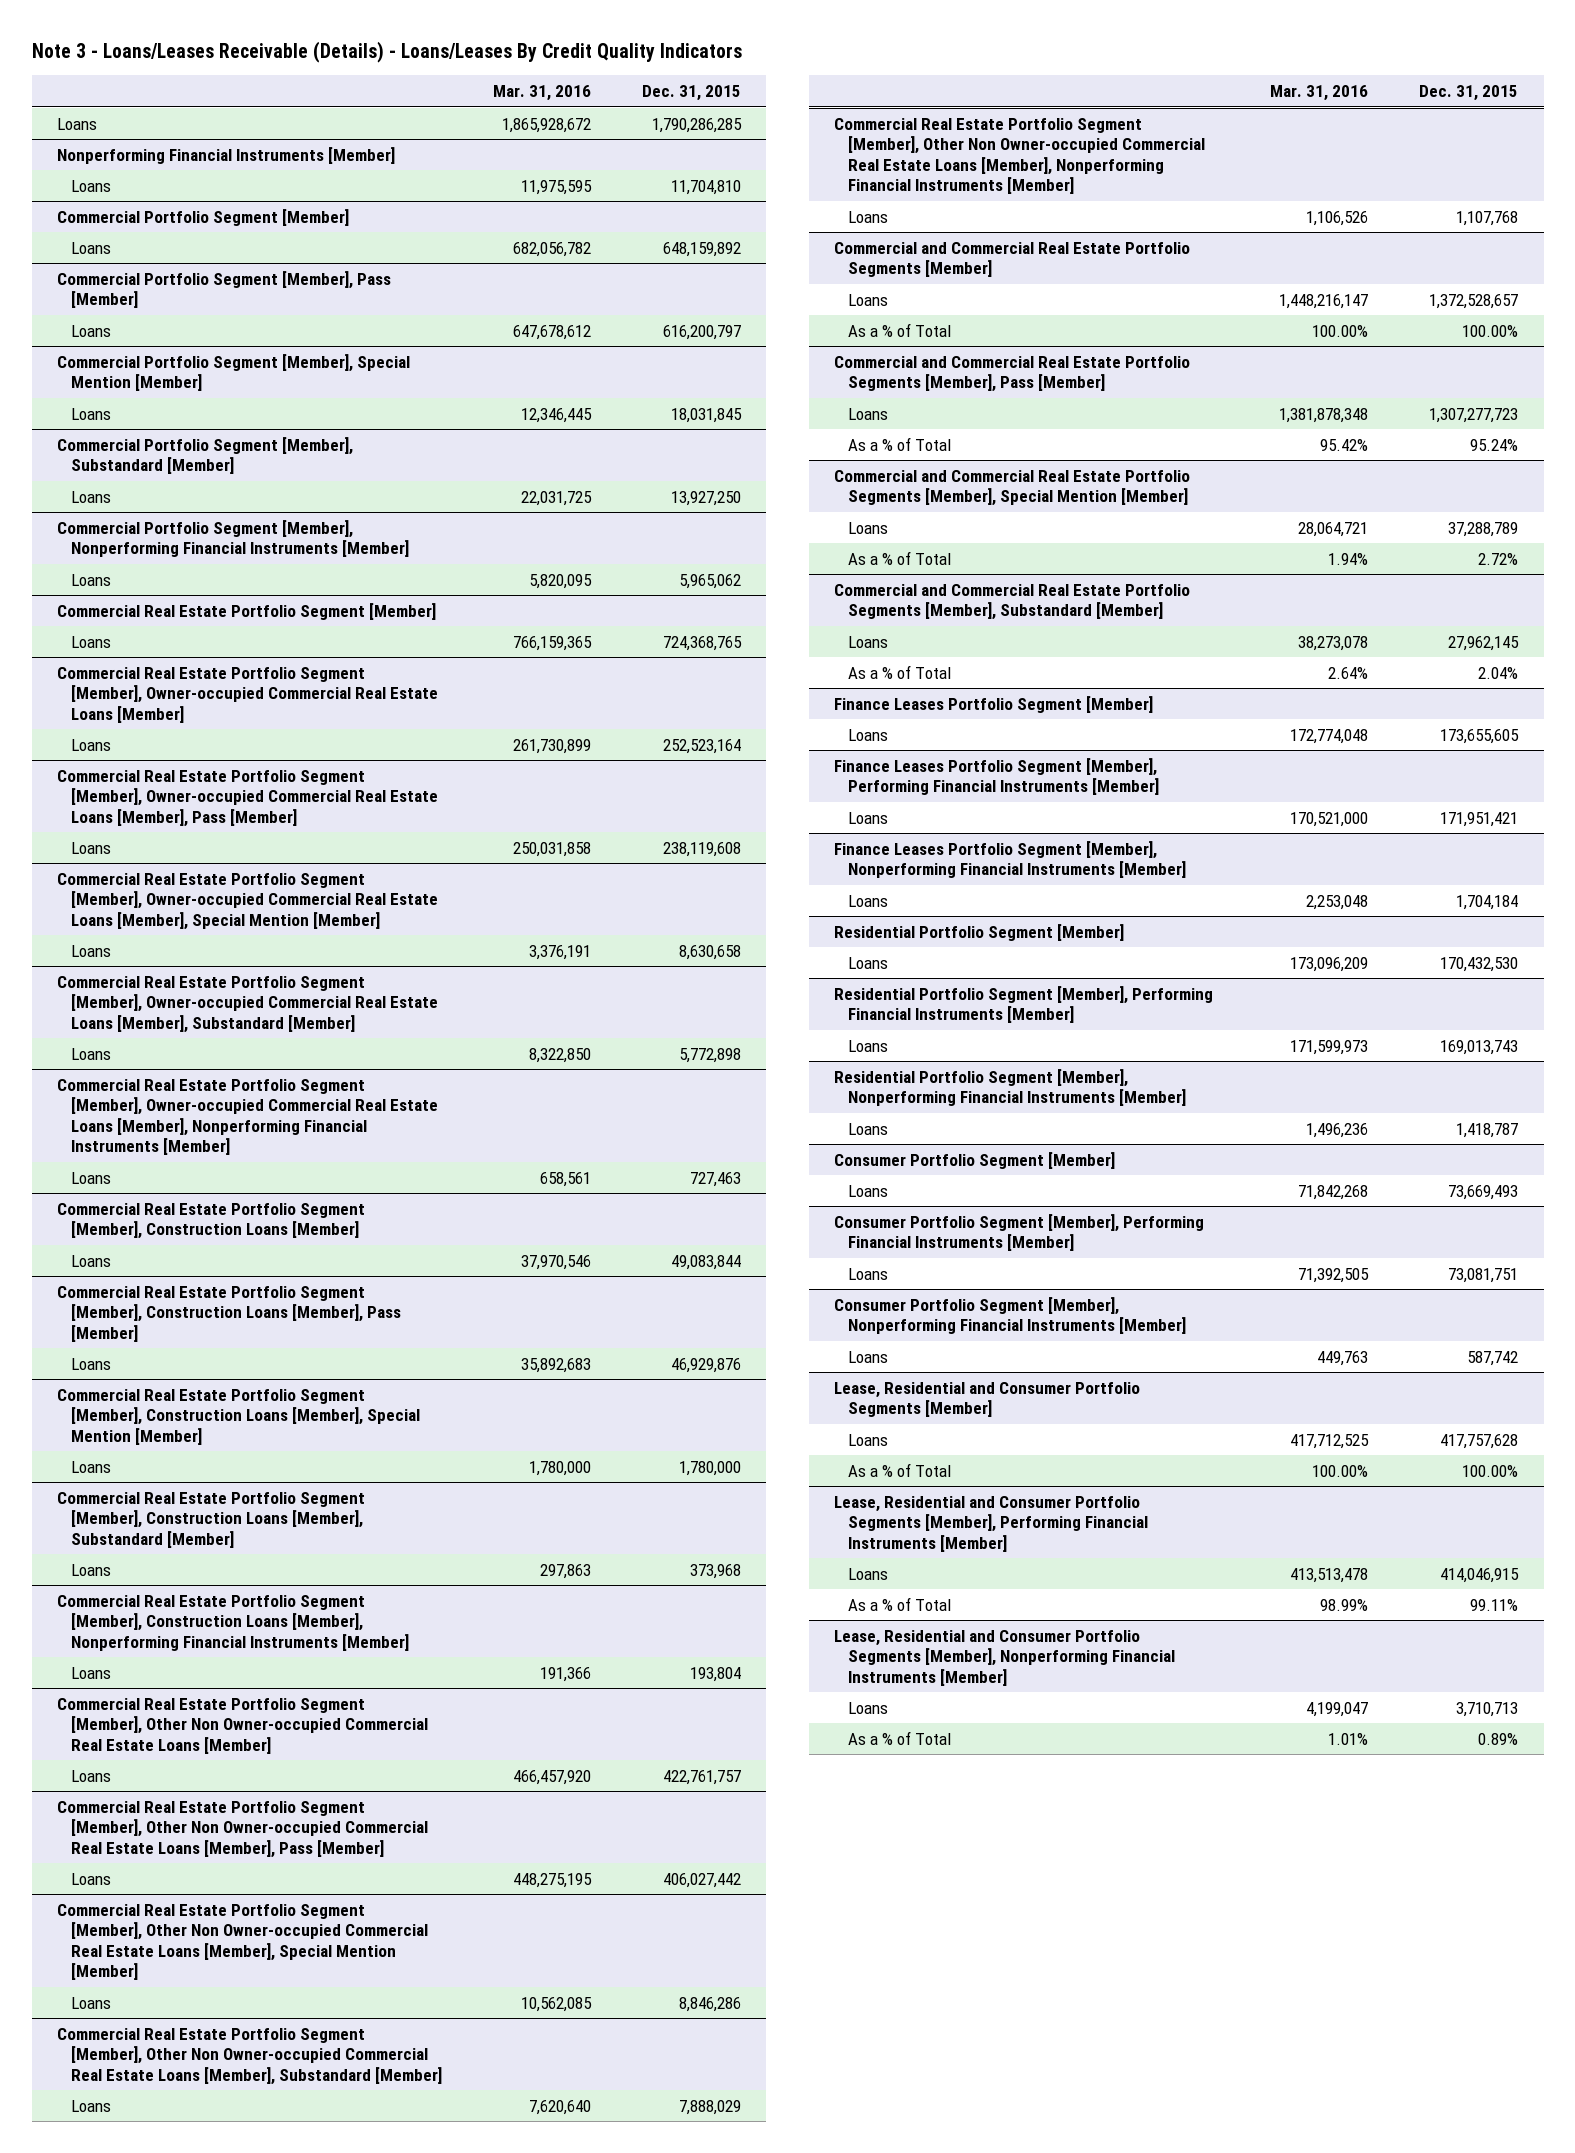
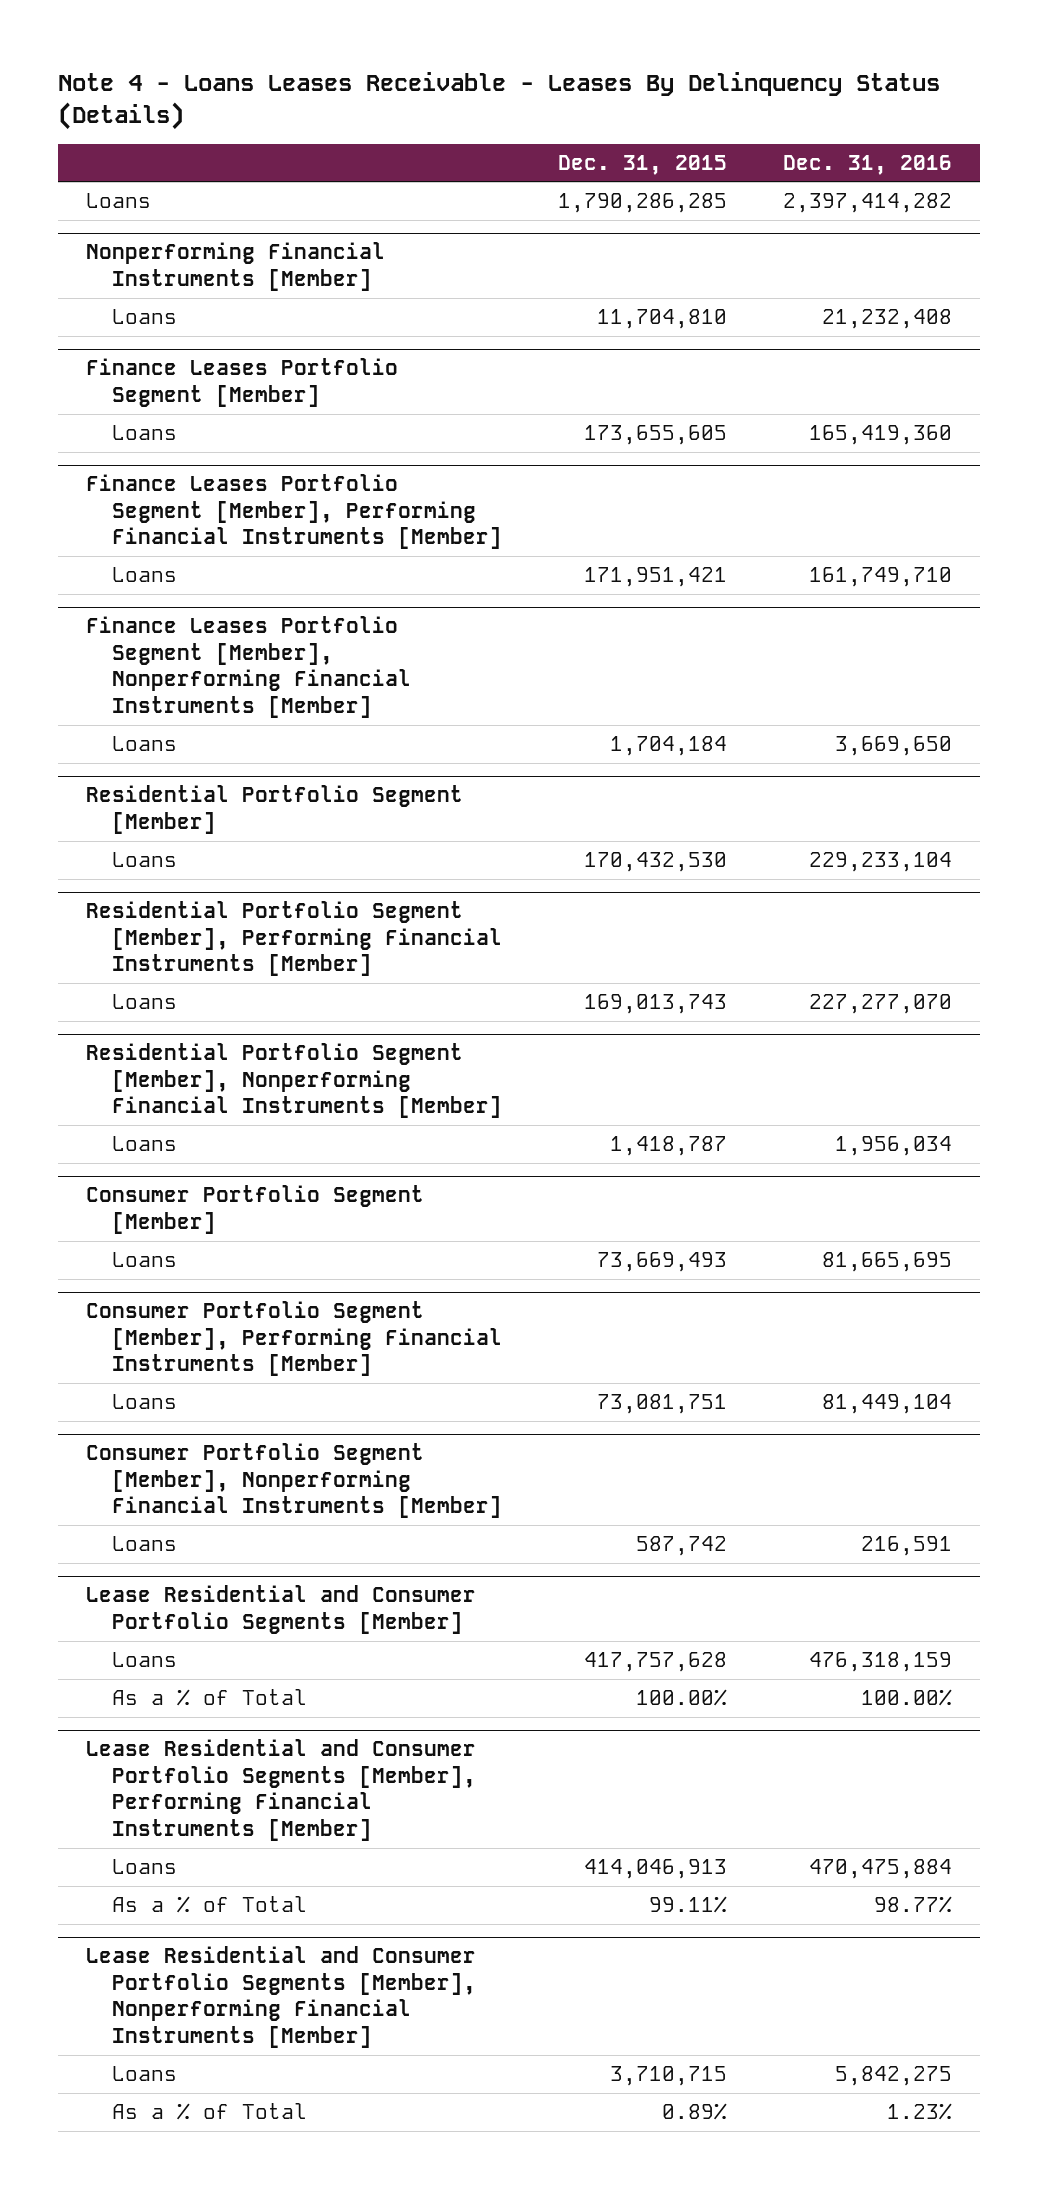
- Note 3 - Loans/Leases Receivable (Details) - Loans/Leases By Credit Quality Indicators
+ Note 4 - Loans Leases Receivable - Leases By Delinquency Status (Details)
- | Mar. 31, 2016 | Dec. 31, 2015
+ | Dec. 31, 2015 | Dec. 31, 2016
- Commercial Portfolio Segment [Member]
- Loans | 682,056,782 | 648,159,892
- Commercial Portfolio Segment [Member], Pass [Member]
- Loans | 647,678,612 | 616,200,797
- Commercial Portfolio Segment [Member], Special Mention [Member]
- Loans | 12,346,445 | 18,031,845
- Commercial Portfolio Segment [Member], Substandard [Member]
- Loans | 22,031,725 | 13,927,250
- Commercial Portfolio Segment [Member], Nonperforming Financial Instruments [Member]
- Loans | 5,820,095 | 5,965,062
- Commercial Real Estate Portfolio Segment [Member]
- Loans | 766,159,365 | 724,368,765
- Commercial Real Estate Portfolio Segment [Member], Owner-occupied Commercial Real Estate Loans [Member]
- Loans | 261,730,899 | 252,523,164
- Commercial Real Estate Portfolio Segment [Member], Owner-occupied Commercial Real Estate Loans [Member], Pass [Member]
- Loans | 250,031,858 | 238,119,608
- Commercial Real Estate Portfolio Segment [Member], Owner-occupied Commercial Real Estate Loans [Member], Special Mention [Member]
- Loans | 3,376,191 | 8,630,658
- Commercial Real Estate Portfolio Segment [Member], Owner-occupied Commercial Real Estate Loans [Member], Substandard [Member]
- Loans | 8,322,850 | 5,772,898
- Commercial Real Estate Portfolio Segment [Member], Owner-occupied Commercial Real Estate Loans [Member], Nonperforming Financial Instruments [Member]
- Loans | 658,561 | 727,463
- Commercial Real Estate Portfolio Segment [Member], Construction Loans [Member]
- Loans | 37,970,546 | 49,083,844
- Commercial Real Estate Portfolio Segment [Member], Construction Loans [Member], Pass [Member]
- Loans | 35,892,683 | 46,929,876
- Commercial Real Estate Portfolio Segment [Member], Construction Loans [Member], Special Mention [Member]
- Loans | 1,780,000 | 1,780,000
- Commercial Real Estate Portfolio Segment [Member], Construction Loans [Member], Substandard [Member]
- Loans | 297,863 | 373,968
- Commercial Real Estate Portfolio Segment [Member], Construction Loans [Member], Nonperforming Financial Instruments [Member]
- Loans | 191,366 | 193,804
- Commercial Real Estate Portfolio Segment [Member], Other Non Owner-occupied Commercial Real Estate Loans [Member]
- Loans | 466,457,920 | 422,761,757
- Commercial Real Estate Portfolio Segment [Member], Other Non Owner-occupied Commercial Real Estate Loans [Member], Pass [Member]
- Loans | 448,275,195 | 406,027,442
- Commercial Real Estate Portfolio Segment [Member], Other Non Owner-occupied Commercial Real Estate Loans [Member], Special Mention [Member]
- Loans | 10,562,085 | 8,846,286
- Commercial Real Estate Portfolio Segment [Member], Other Non Owner-occupied Commercial Real Estate Loans [Member], Substandard [Member]
- Loans | 7,620,640 | 7,888,029
- Commercial Real Estate Portfolio Segment [Member], Other Non Owner-occupied Commercial Real Estate Loans [Member], Nonperforming Financial Instruments [Member]
- Loans | 1,106,526 | 1,107,768
- Commercial and Commercial Real Estate Portfolio Segments [Member]
- Loans | 1,448,216,147 | 1,372,528,657
- As a % of Total | 100.00% | 100.00%
- Commercial and Commercial Real Estate Portfolio Segments [Member], Pass [Member]
- Loans | 1,381,878,348 | 1,307,277,723
- As a % of Total | 95.42% | 95.24%
- Commercial and Commercial Real Estate Portfolio Segments [Member], Special Mention [Member]
- Loans | 28,064,721 | 37,288,789
- As a % of Total | 1.94% | 2.72%
- Commercial and Commercial Real Estate Portfolio Segments [Member], Substandard [Member]
- Loans | 38,273,078 | 27,962,145
- As a % of Total | 2.64% | 2.04%
- Lease, Residential and Consumer Portfolio Segments [Member]
+ Lease Residential and Consumer Portfolio Segments [Member]
- Lease, Residential and Consumer Portfolio Segments [Member], Performing Financial Instruments [Member]
- Loans | 413,513,478 | 414,046,915
+ Lease Residential and Consumer Portfolio Segments [Member], Performing Financial Instruments [Member]
+ Loans | 414,046,913 | 470,475,884
- Lease, Residential and Consumer Portfolio Segments [Member], Nonperforming Financial Instruments [Member]
- Loans | 4,199,047 | 3,710,713
+ Lease Residential and Consumer Portfolio Segments [Member], Nonperforming Financial Instruments [Member]
+ Loans | 3,710,715 | 5,842,275

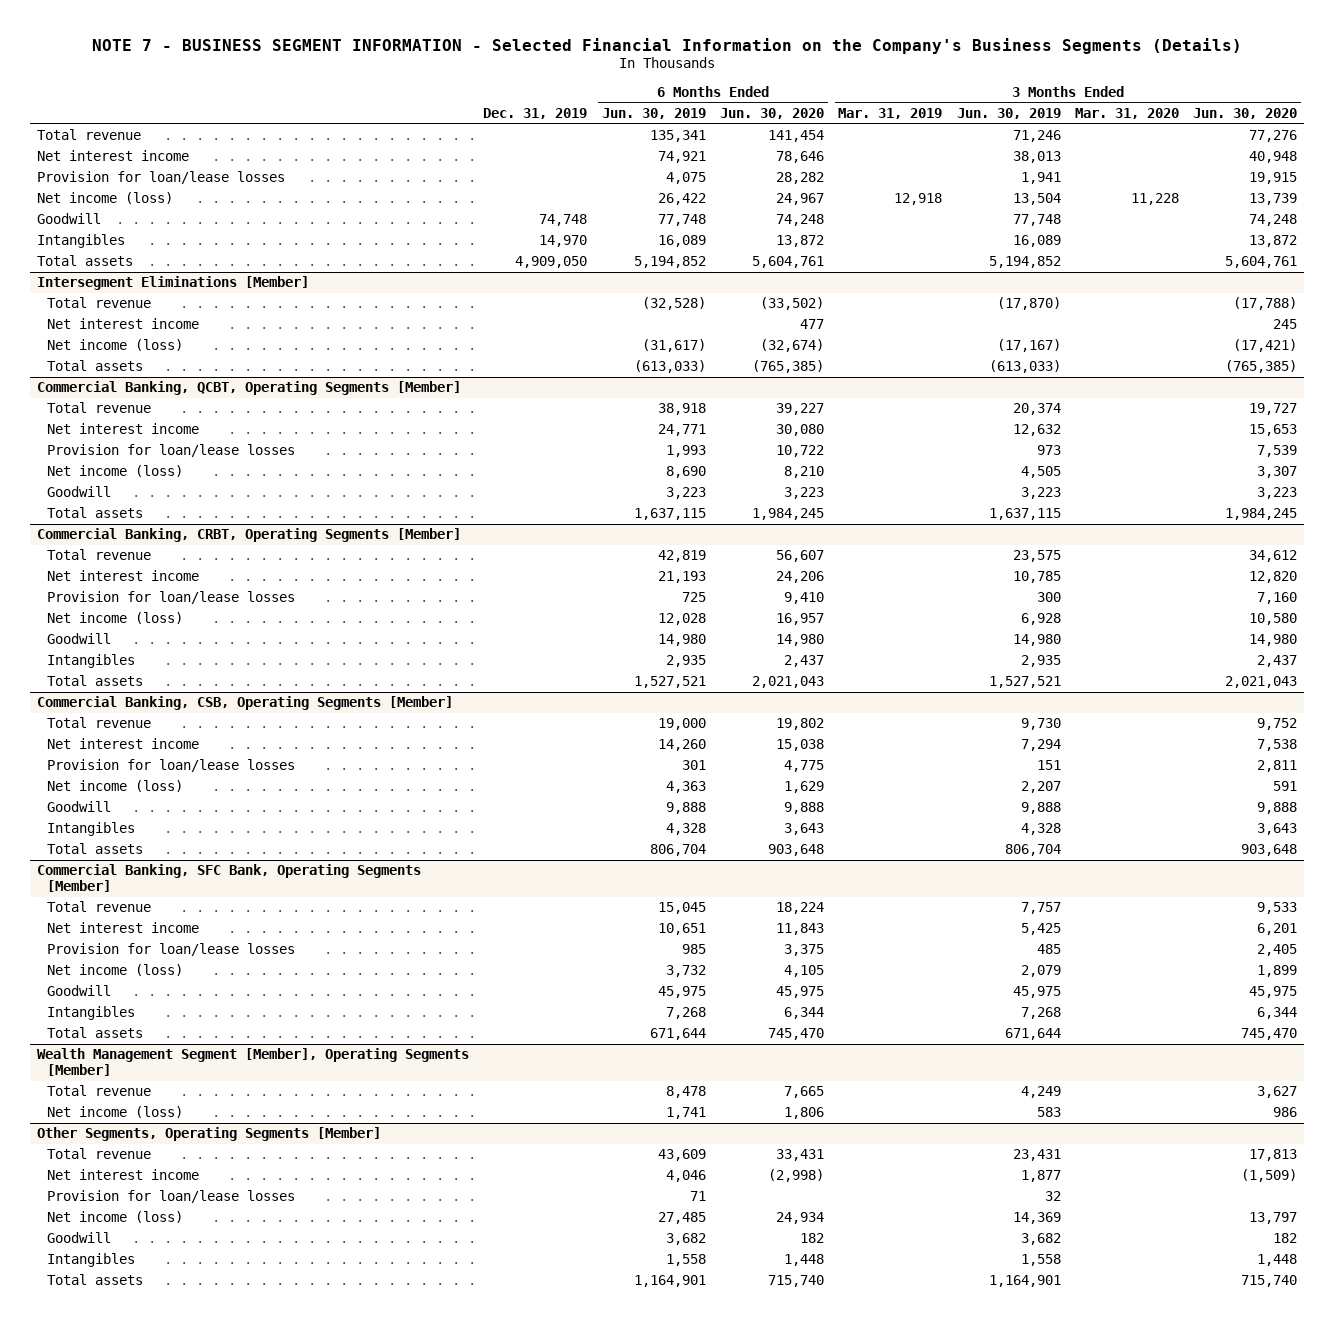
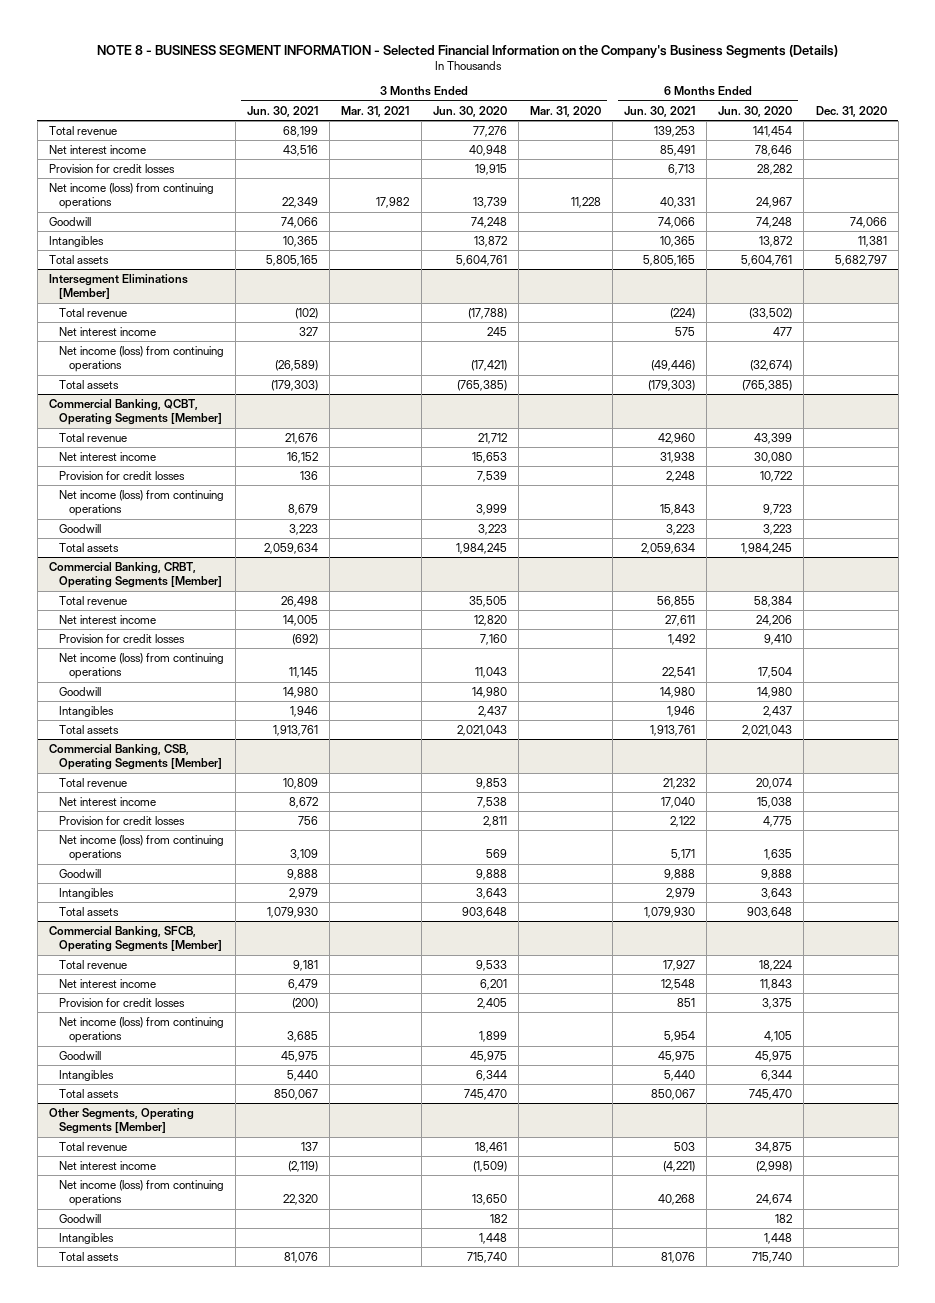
- NOTE 7 - BUSINESS SEGMENT INFORMATION - Selected Financial Information on the Company's Business Segments (Details)
+ NOTE 8 - BUSINESS SEGMENT INFORMATION - Selected Financial Information on the Company's Business Segments (Details)
- | Dec. 31, 2019 | 6 Months Ended Jun. 30, 2019 | 6 Months Ended Jun. 30, 2020 | 3 Months Ended Mar. 31, 2019 | 3 Months Ended Jun. 30, 2019 | 3 Months Ended Mar. 31, 2020 | 3 Months Ended Jun. 30, 2020
+ | 3 Months Ended Jun. 30, 2021 | 3 Months Ended Mar. 31, 2021 | 3 Months Ended Jun. 30, 2020 | 3 Months Ended Mar. 31, 2020 | 6 Months Ended Jun. 30, 2021 | 6 Months Ended Jun. 30, 2020 | Dec. 31, 2020
- Provision for loan/lease losses | | 4,075 | 28,282 | | 1,941 | | 19,915
- Net income (loss) | | 26,422 | 24,967 | 12,918 | 13,504 | 11,228 | 13,739
+ Provision for credit losses | | | 19,915 | | 6,713 | 28,282 |
+ Net income (loss) from continuing operations | 22,349 | 17,982 | 13,739 | 11,228 | 40,331 | 24,967 |
@ Intersegment Eliminations [Member]
- Net income (loss) | | (31,617) | (32,674) | | (17,167) | | (17,421)
+ Net income (loss) from continuing operations | (26,589) | | (17,421) | | (49,446) | (32,674) |
@ Commercial Banking, QCBT, Operating Segments [Member]
- Total revenue | | 38,918 | 39,227 | | 20,374 | | 19,727
+ Total revenue | 21,676 | | 21,712 | | 42,960 | 43,399 |
- Provision for loan/lease losses | | 1,993 | 10,722 | | 973 | | 7,539
- Net income (loss) | | 8,690 | 8,210 | | 4,505 | | 3,307
+ Provision for credit losses | 136 | | 7,539 | | 2,248 | 10,722 |
+ Net income (loss) from continuing operations | 8,679 | | 3,999 | | 15,843 | 9,723 |
@ Commercial Banking, CRBT, Operating Segments [Member]
- Total revenue | | 42,819 | 56,607 | | 23,575 | | 34,612
+ Total revenue | 26,498 | | 35,505 | | 56,855 | 58,384 |
- Provision for loan/lease losses | | 725 | 9,410 | | 300 | | 7,160
- Net income (loss) | | 12,028 | 16,957 | | 6,928 | | 10,580
+ Provision for credit losses | (692) | | 7,160 | | 1,492 | 9,410 |
+ Net income (loss) from continuing operations | 11,145 | | 11,043 | | 22,541 | 17,504 |
@ Commercial Banking, CSB, Operating Segments [Member]
- Total revenue | | 19,000 | 19,802 | | 9,730 | | 9,752
+ Total revenue | 10,809 | | 9,853 | | 21,232 | 20,074 |
- Provision for loan/lease losses | | 301 | 4,775 | | 151 | | 2,811
- Net income (loss) | | 4,363 | 1,629 | | 2,207 | | 591
+ Provision for credit losses | 756 | | 2,811 | | 2,122 | 4,775 |
+ Net income (loss) from continuing operations | 3,109 | | 569 | | 5,171 | 1,635 |
- Commercial Banking, SFC Bank, Operating Segments [Member]
+ Commercial Banking, SFCB, Operating Segments [Member]
- Provision for loan/lease losses | | 985 | 3,375 | | 485 | | 2,405
- Net income (loss) | | 3,732 | 4,105 | | 2,079 | | 1,899
+ Provision for credit losses | (200) | | 2,405 | | 851 | 3,375 |
+ Net income (loss) from continuing operations | 3,685 | | 1,899 | | 5,954 | 4,105 |
- Wealth Management Segment [Member], Operating Segments [Member]
- Total revenue | | 8,478 | 7,665 | | 4,249 | | 3,627
- Net income (loss) | | 1,741 | 1,806 | | 583 | | 986
@ Other Segments, Operating Segments [Member]
- Total revenue | | 43,609 | 33,431 | | 23,431 | | 17,813
+ Total revenue | 137 | | 18,461 | | 503 | 34,875 |
- Provision for loan/lease losses | | 71 | | | 32 | |
- Net income (loss) | | 27,485 | 24,934 | | 14,369 | | 13,797
+ Net income (loss) from continuing operations | 22,320 | | 13,650 | | 40,268 | 24,674 |

